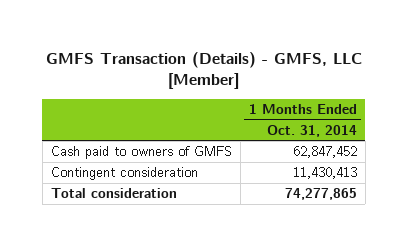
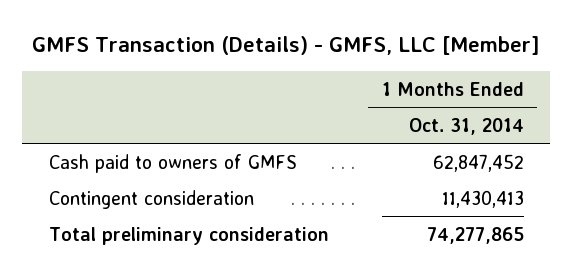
- Total consideration | 74,277,865
+ Total preliminary consideration | 74,277,865

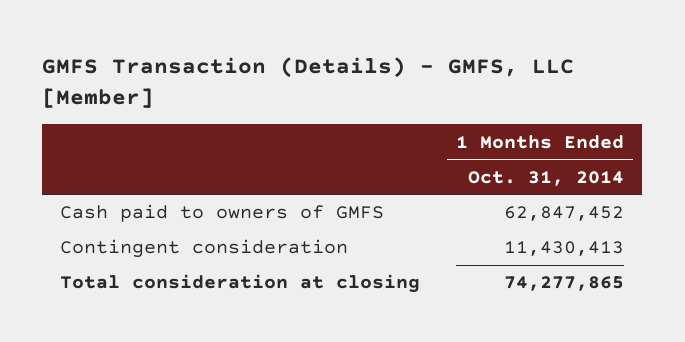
- Total preliminary consideration | 74,277,865
+ Total consideration at closing | 74,277,865

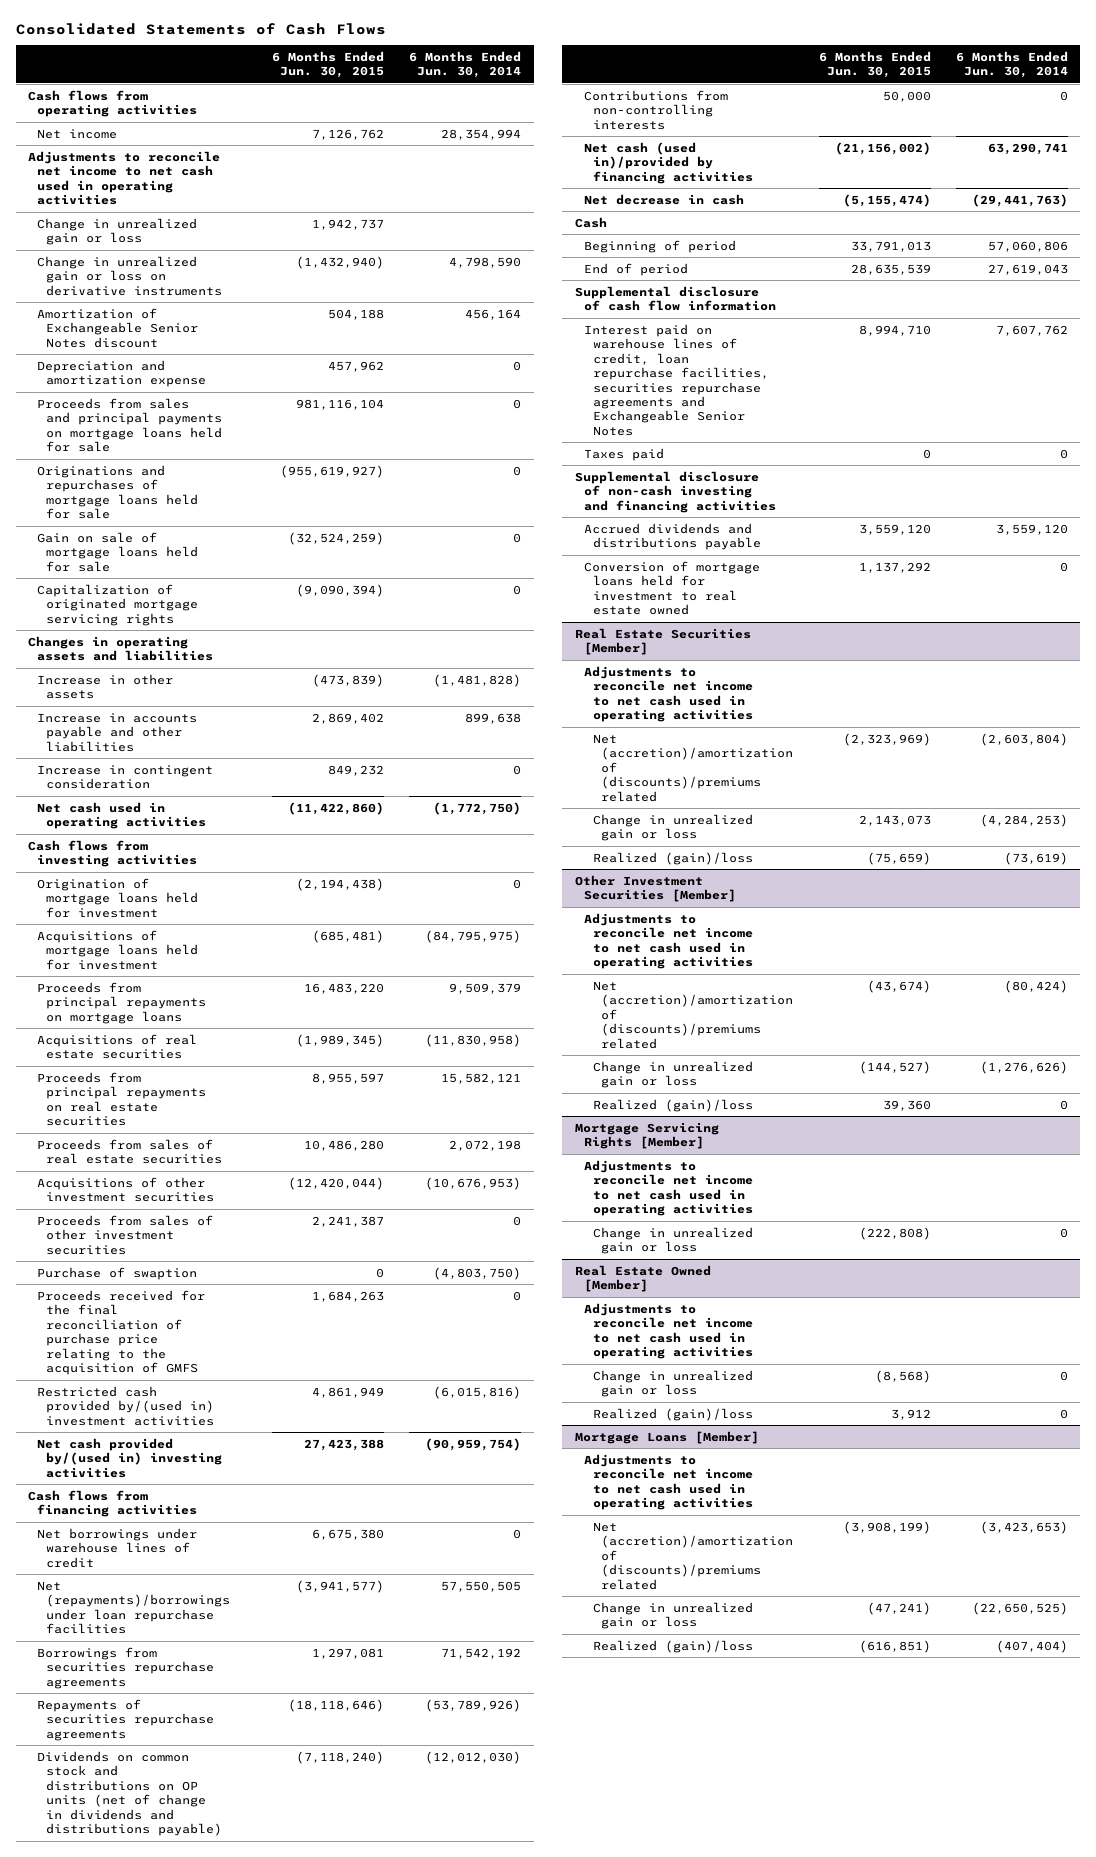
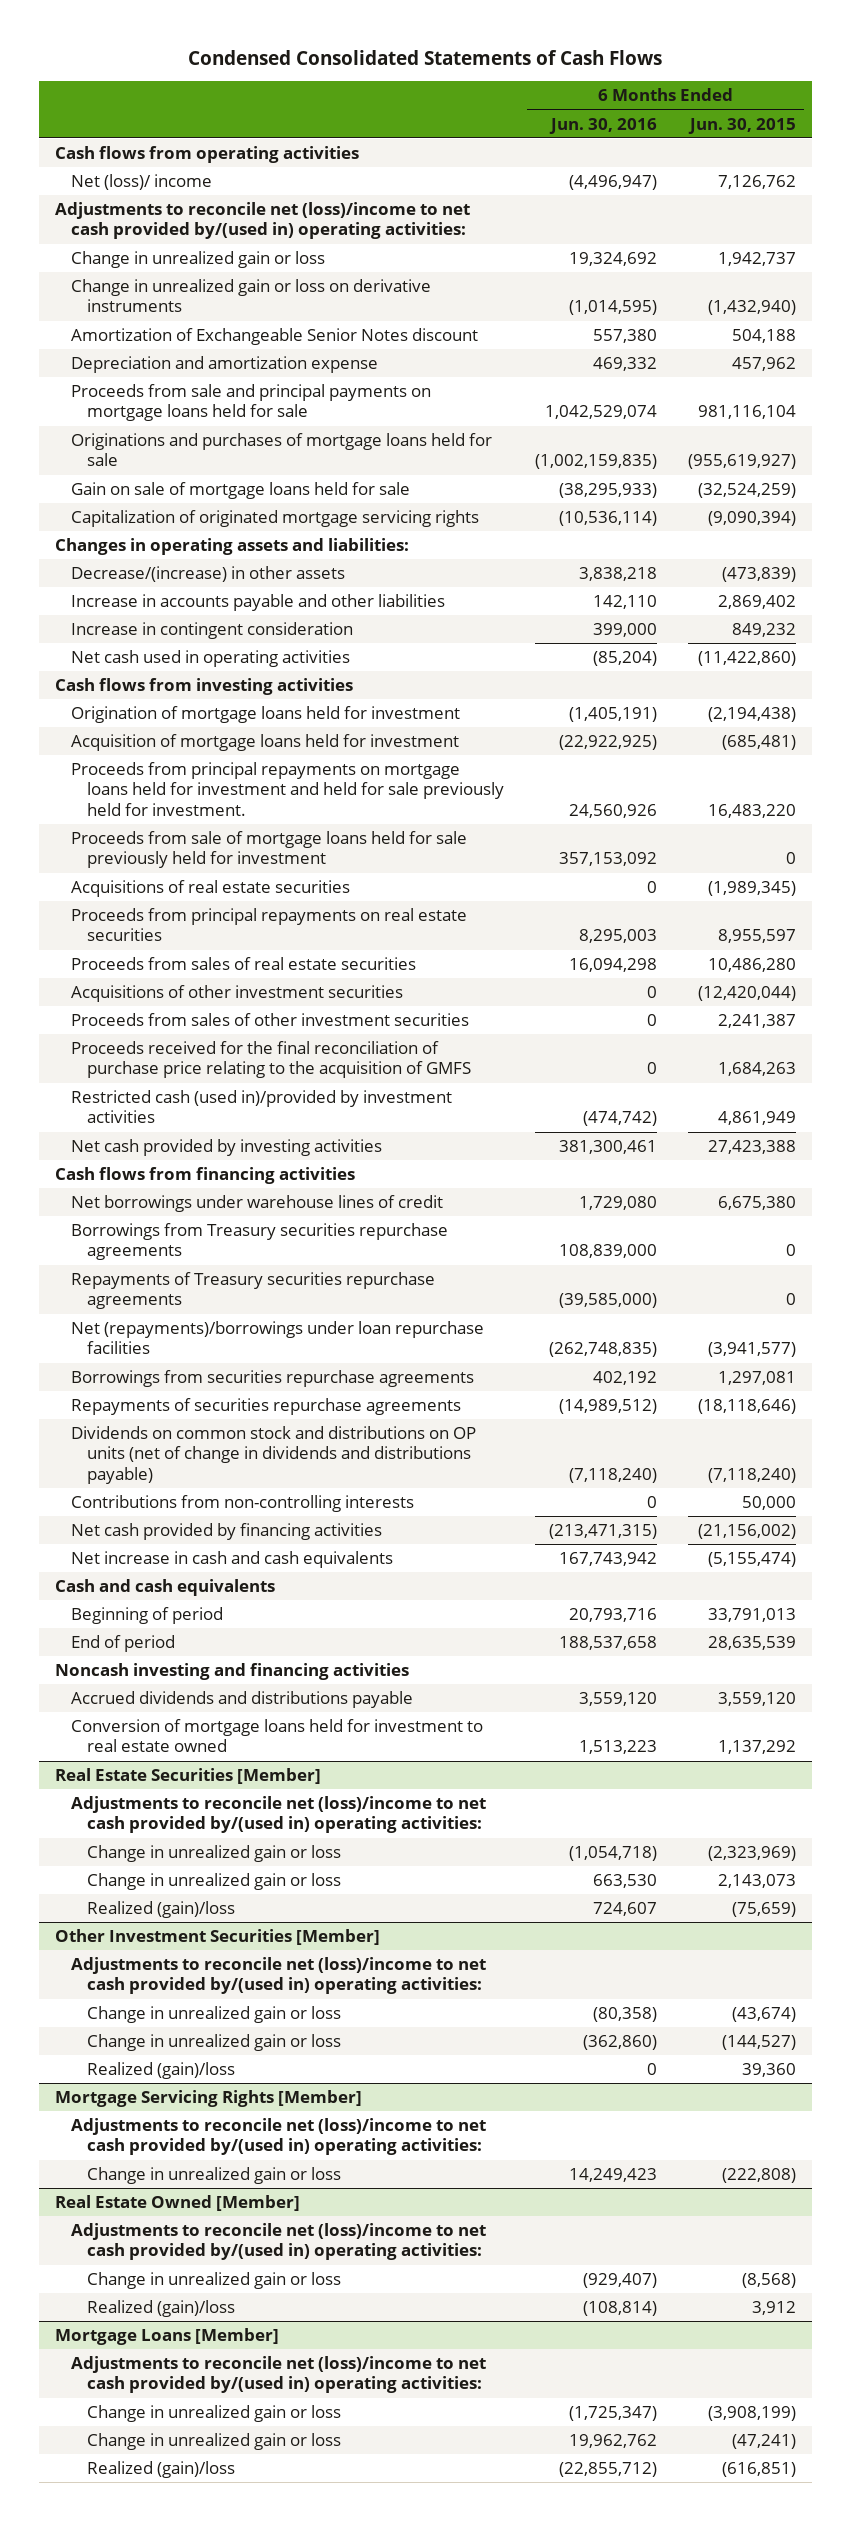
- Consolidated Statements of Cash Flows
+ Condensed Consolidated Statements of Cash Flows
- | 6 Months Ended Jun. 30, 2015 | 6 Months Ended Jun. 30, 2014
+ | 6 Months Ended Jun. 30, 2016 | 6 Months Ended Jun. 30, 2015
- Net income | 7,126,762 | 28,354,994
- Adjustments to reconcile net income to net cash used in operating activities
+ Net (loss)/ income | (4,496,947) | 7,126,762
+ Adjustments to reconcile net (loss)/income to net cash provided by/(used in) operating activities:
- Proceeds from sales and principal payments on mortgage loans held for sale | 981,116,104 | 0
- Originations and repurchases of mortgage loans held for sale | (955,619,927) | 0
+ Proceeds from sale and principal payments on mortgage loans held for sale | 1,042,529,074 | 981,116,104
+ Originations and purchases of mortgage loans held for sale | (1,002,159,835) | (955,619,927)
- Changes in operating assets and liabilities
- Increase in other assets | (473,839) | (1,481,828)
+ Changes in operating assets and liabilities:
+ Decrease/(increase) in other assets | 3,838,218 | (473,839)
- Acquisitions of mortgage loans held for investment | (685,481) | (84,795,975)
- Proceeds from principal repayments on mortgage loans | 16,483,220 | 9,509,379
+ Acquisition of mortgage loans held for investment | (22,922,925) | (685,481)
+ Proceeds from principal repayments on mortgage loans held for investment and held for sale previously held for investment. | 24,560,926 | 16,483,220
+ Proceeds from sale of mortgage loans held for sale previously held for investment | 357,153,092 | 0
- Purchase of swaption | 0 | (4,803,750)
- Restricted cash provided by/(used in) investment activities | 4,861,949 | (6,015,816)
- Net cash provided by/(used in) investing activities | 27,423,388 | (90,959,754)
+ Restricted cash (used in)/provided by investment activities | (474,742) | 4,861,949
+ Net cash provided by investing activities | 381,300,461 | 27,423,388
+ Borrowings from Treasury securities repurchase agreements | 108,839,000 | 0
+ Repayments of Treasury securities repurchase agreements | (39,585,000) | 0
- Net cash (used in)/provided by financing activities | (21,156,002) | 63,290,741
- Net decrease in cash | (5,155,474) | (29,441,763)
- Cash
+ Net cash provided by financing activities | (213,471,315) | (21,156,002)
+ Net increase in cash and cash equivalents | 167,743,942 | (5,155,474)
+ Cash and cash equivalents
- Supplemental disclosure of cash flow information
- Interest paid on warehouse lines of credit, loan repurchase facilities, securities repurchase agreements and Exchangeable Senior Notes | 8,994,710 | 7,607,762
- Taxes paid | 0 | 0
- Supplemental disclosure of non-cash investing and financing activities
+ Noncash investing and financing activities
@ Real Estate Securities [Member]
- Adjustments to reconcile net income to net cash used in operating activities
- Net (accretion)/amortization of (discounts)/premiums related | (2,323,969) | (2,603,804)
+ Adjustments to reconcile net (loss)/income to net cash provided by/(used in) operating activities:
+ Change in unrealized gain or loss | (1,054,718) | (2,323,969)
@ Other Investment Securities [Member]
- Adjustments to reconcile net income to net cash used in operating activities
- Net (accretion)/amortization of (discounts)/premiums related | (43,674) | (80,424)
+ Adjustments to reconcile net (loss)/income to net cash provided by/(used in) operating activities:
+ Change in unrealized gain or loss | (80,358) | (43,674)
@ Mortgage Servicing Rights [Member]
- Adjustments to reconcile net income to net cash used in operating activities
+ Adjustments to reconcile net (loss)/income to net cash provided by/(used in) operating activities:
@ Real Estate Owned [Member]
- Adjustments to reconcile net income to net cash used in operating activities
+ Adjustments to reconcile net (loss)/income to net cash provided by/(used in) operating activities:
@ Mortgage Loans [Member]
- Adjustments to reconcile net income to net cash used in operating activities
- Net (accretion)/amortization of (discounts)/premiums related | (3,908,199) | (3,423,653)
+ Adjustments to reconcile net (loss)/income to net cash provided by/(used in) operating activities:
+ Change in unrealized gain or loss | (1,725,347) | (3,908,199)

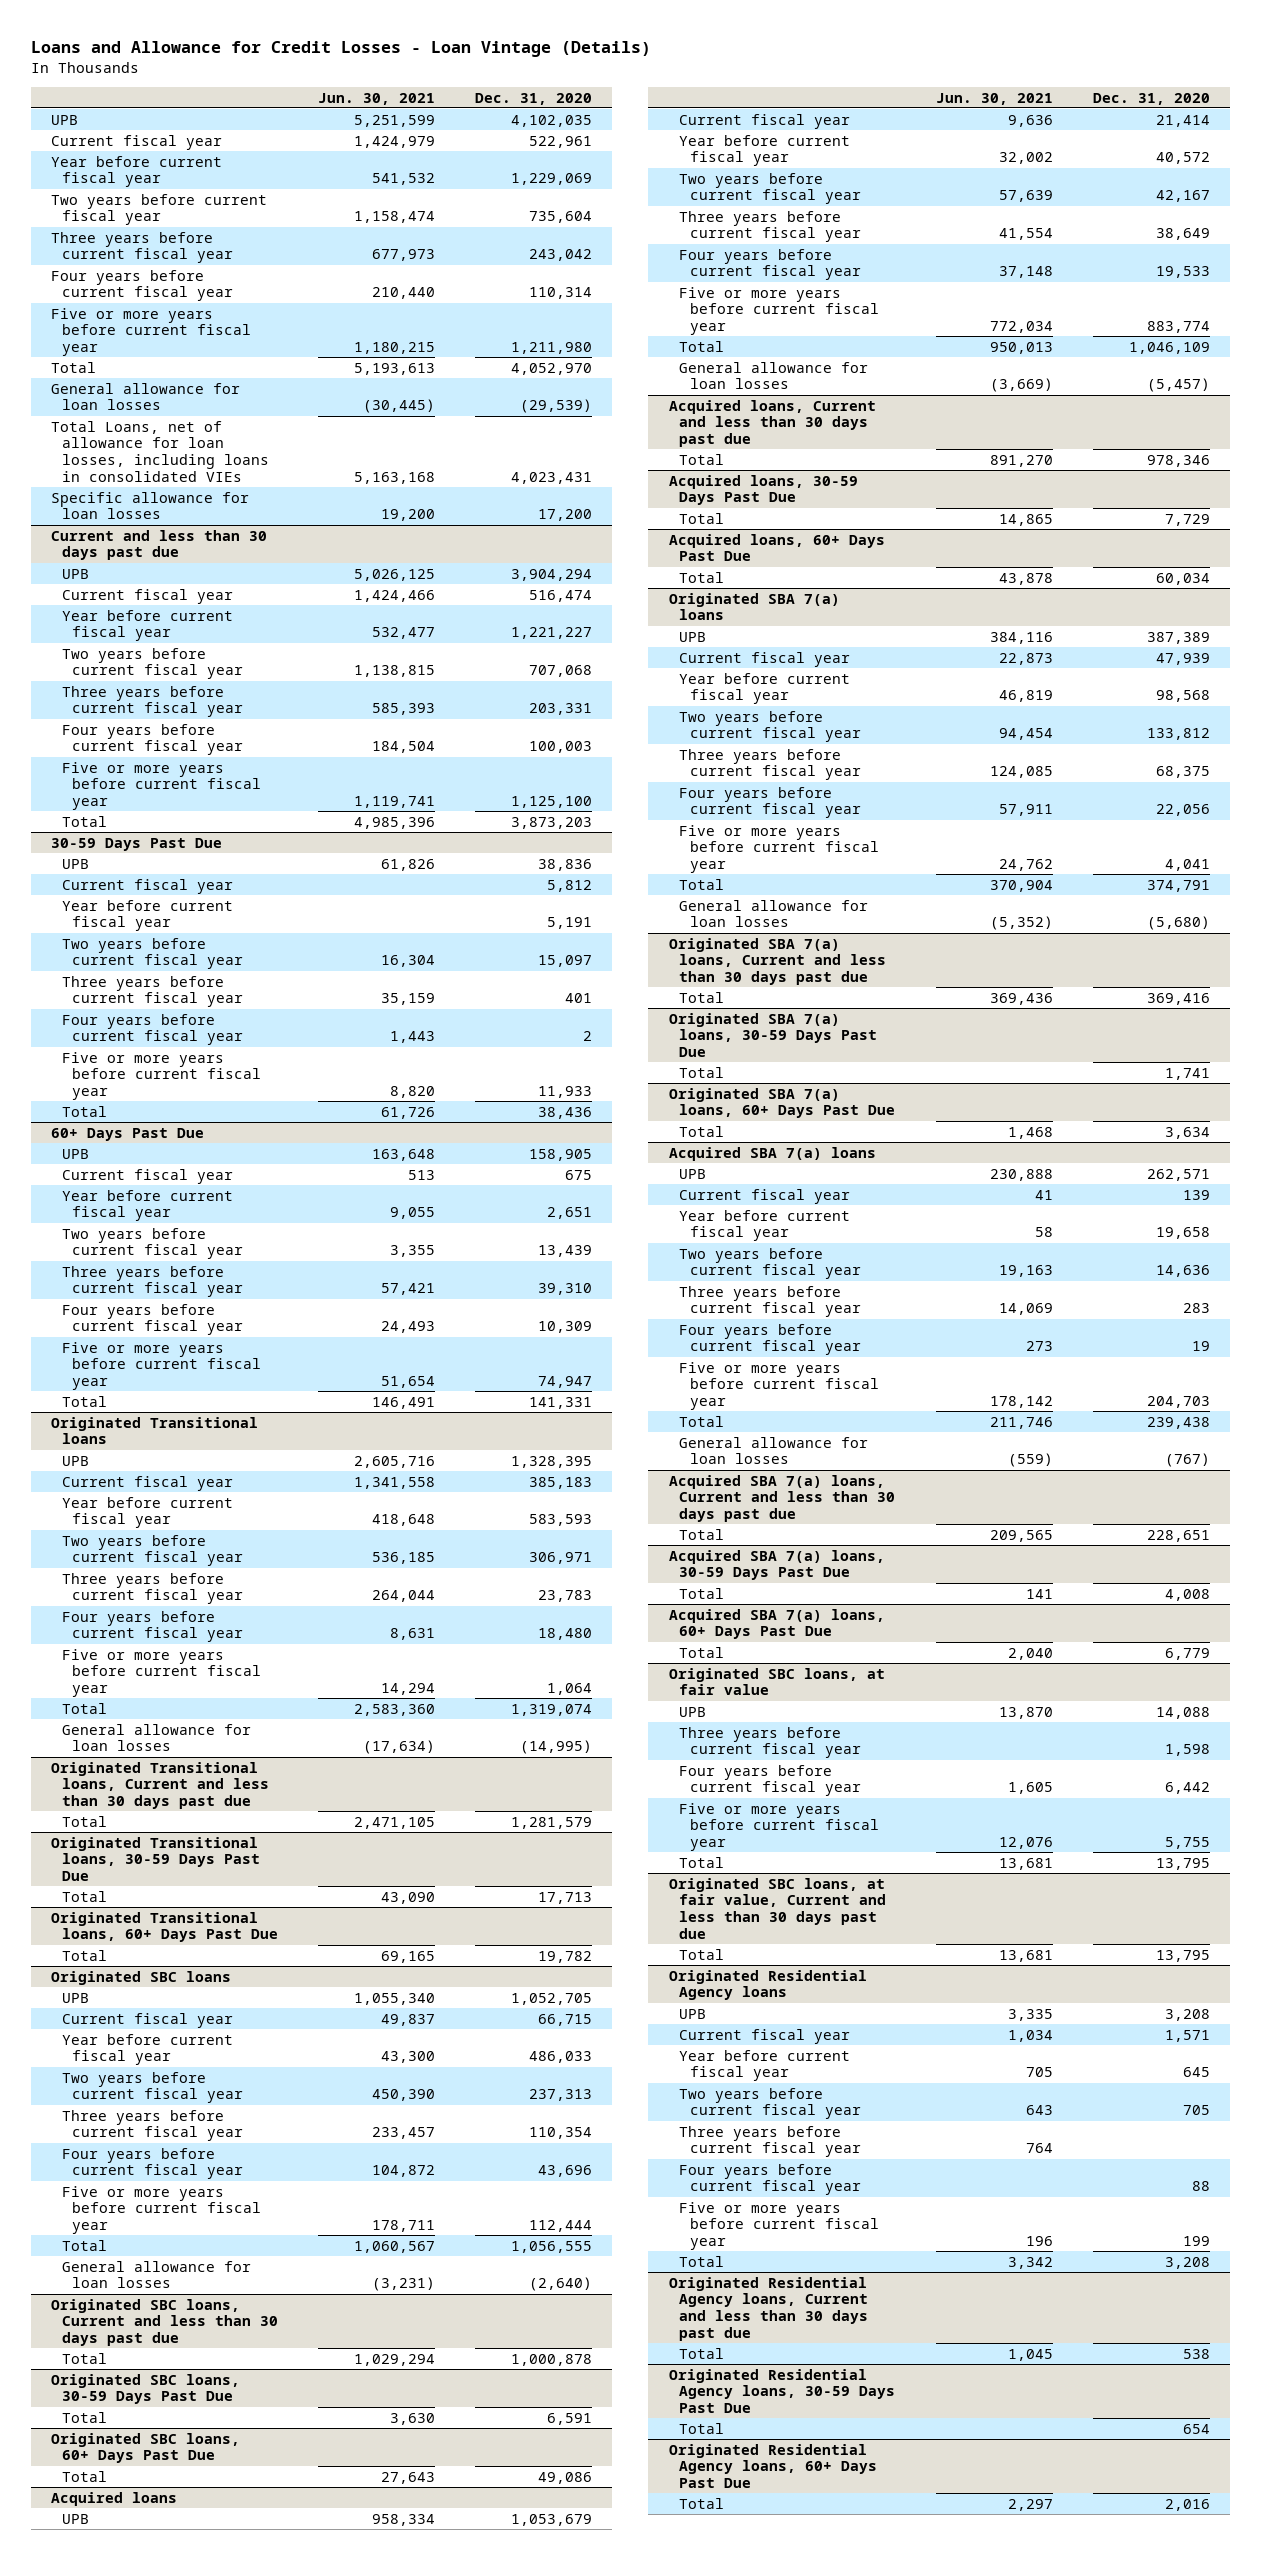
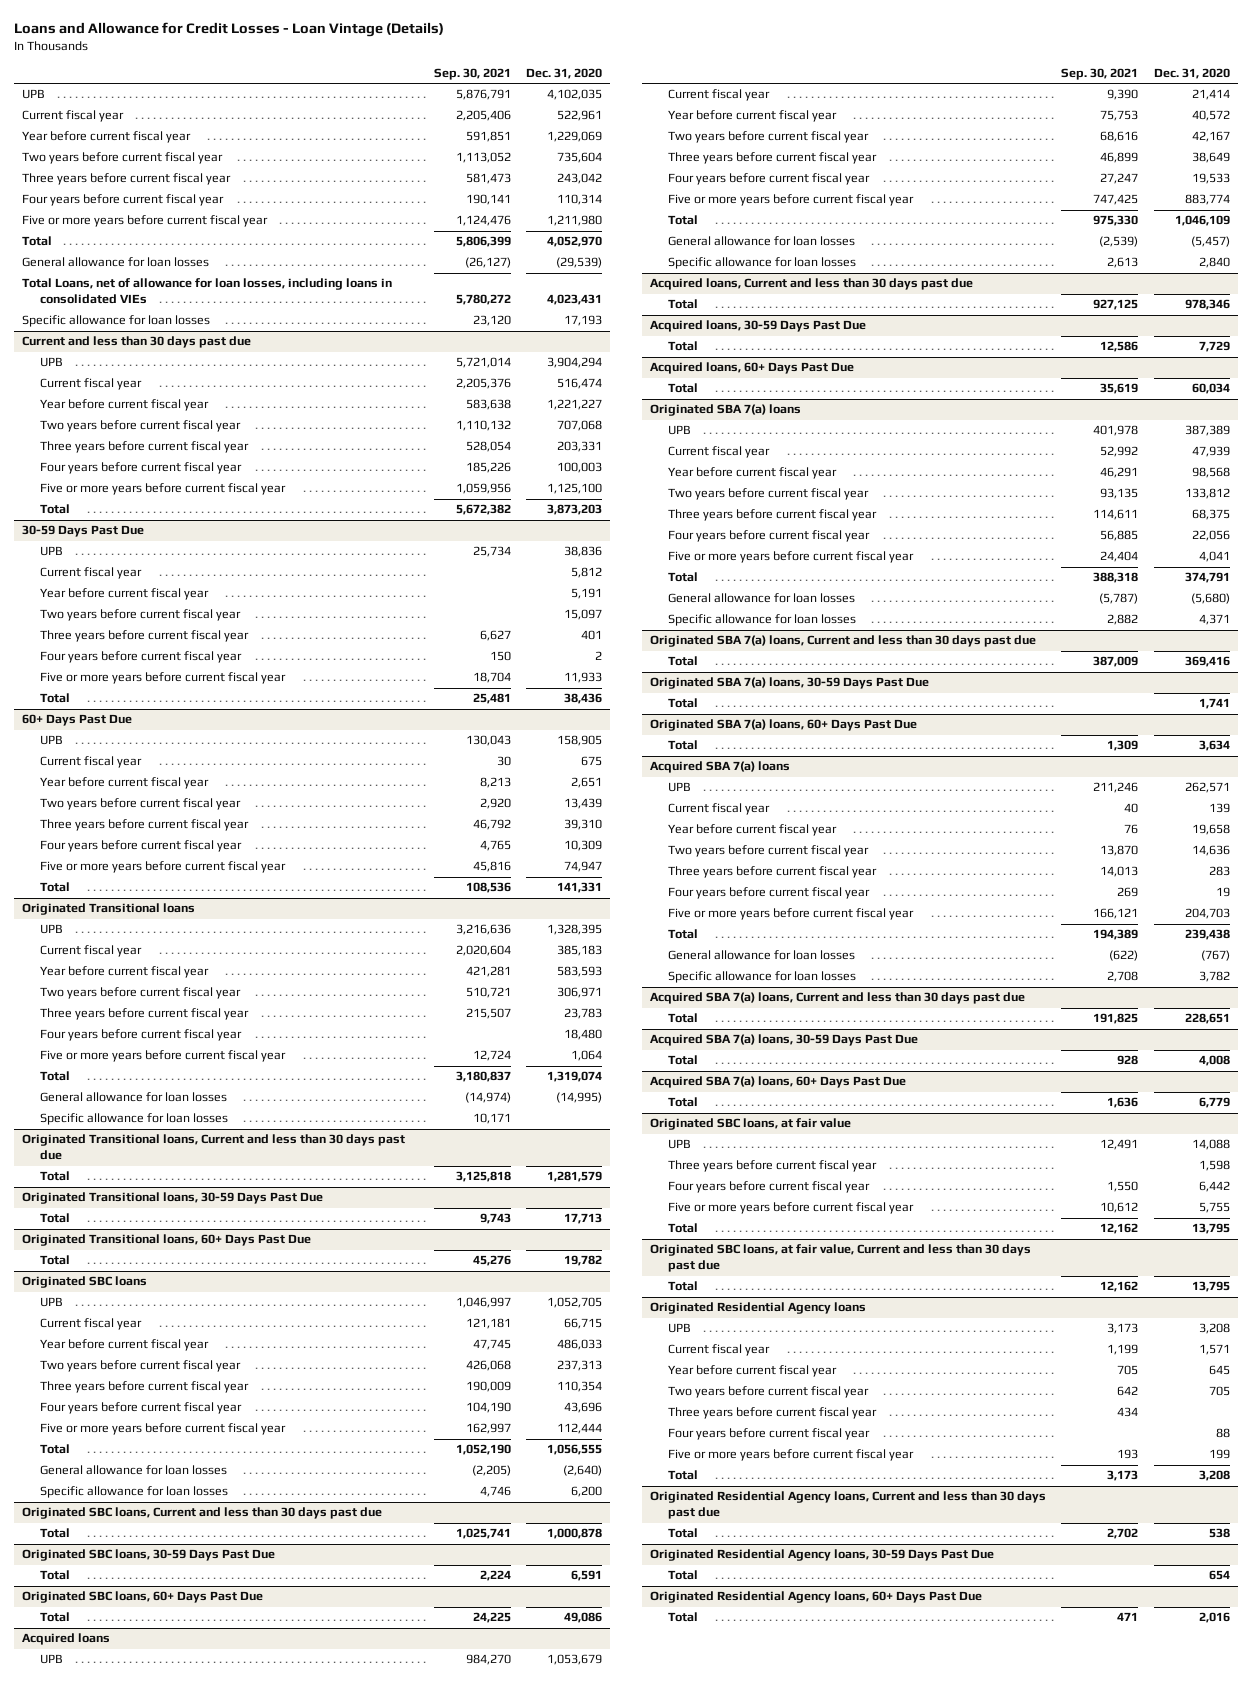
- | Jun. 30, 2021 | Dec. 31, 2020
+ | Sep. 30, 2021 | Dec. 31, 2020
- Specific allowance for loan losses | 19,200 | 17,200
+ Specific allowance for loan losses | 23,120 | 17,193
@ Originated Transitional loans
+ Specific allowance for loan losses | 10,171 |
@ Originated SBC loans
+ Specific allowance for loan losses | 4,746 | 6,200
@ Acquired loans
+ Specific allowance for loan losses | 2,613 | 2,840
@ Originated SBA 7(a) loans
+ Specific allowance for loan losses | 2,882 | 4,371
@ Acquired SBA 7(a) loans
+ Specific allowance for loan losses | 2,708 | 3,782

